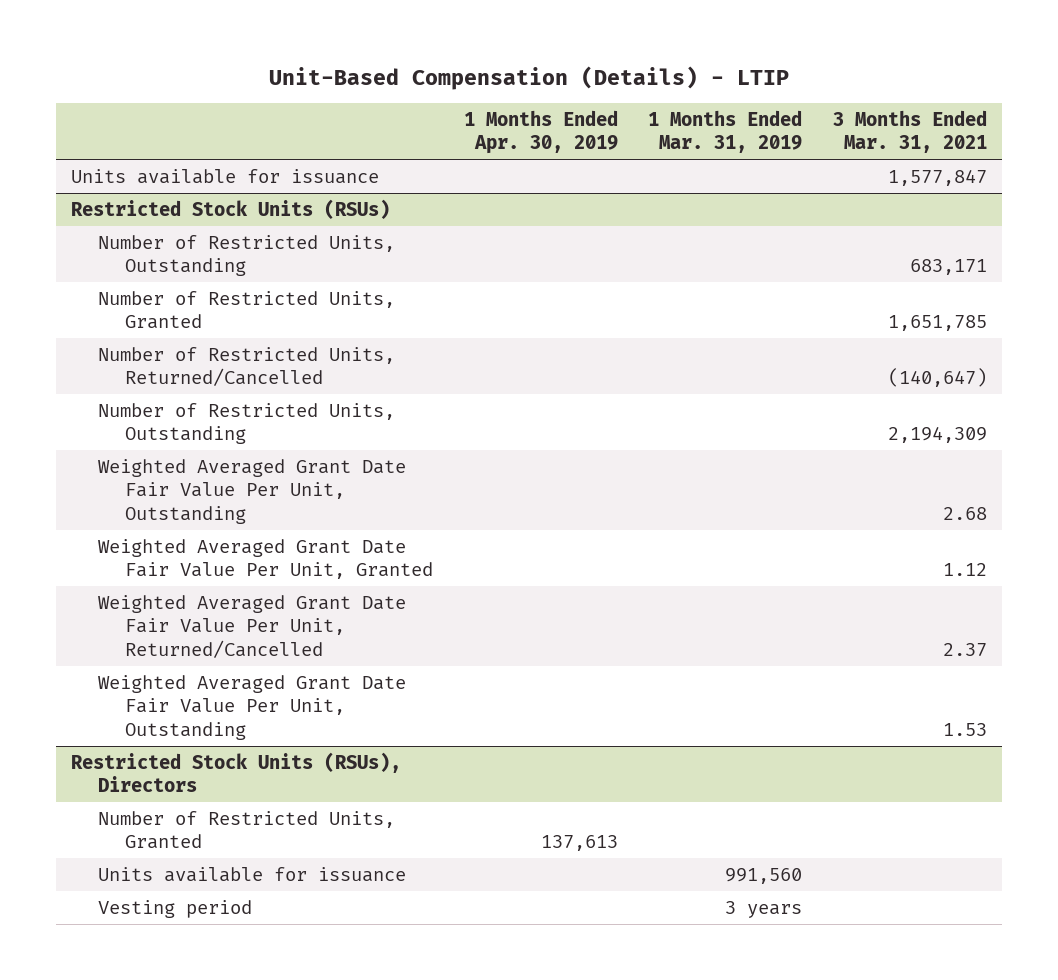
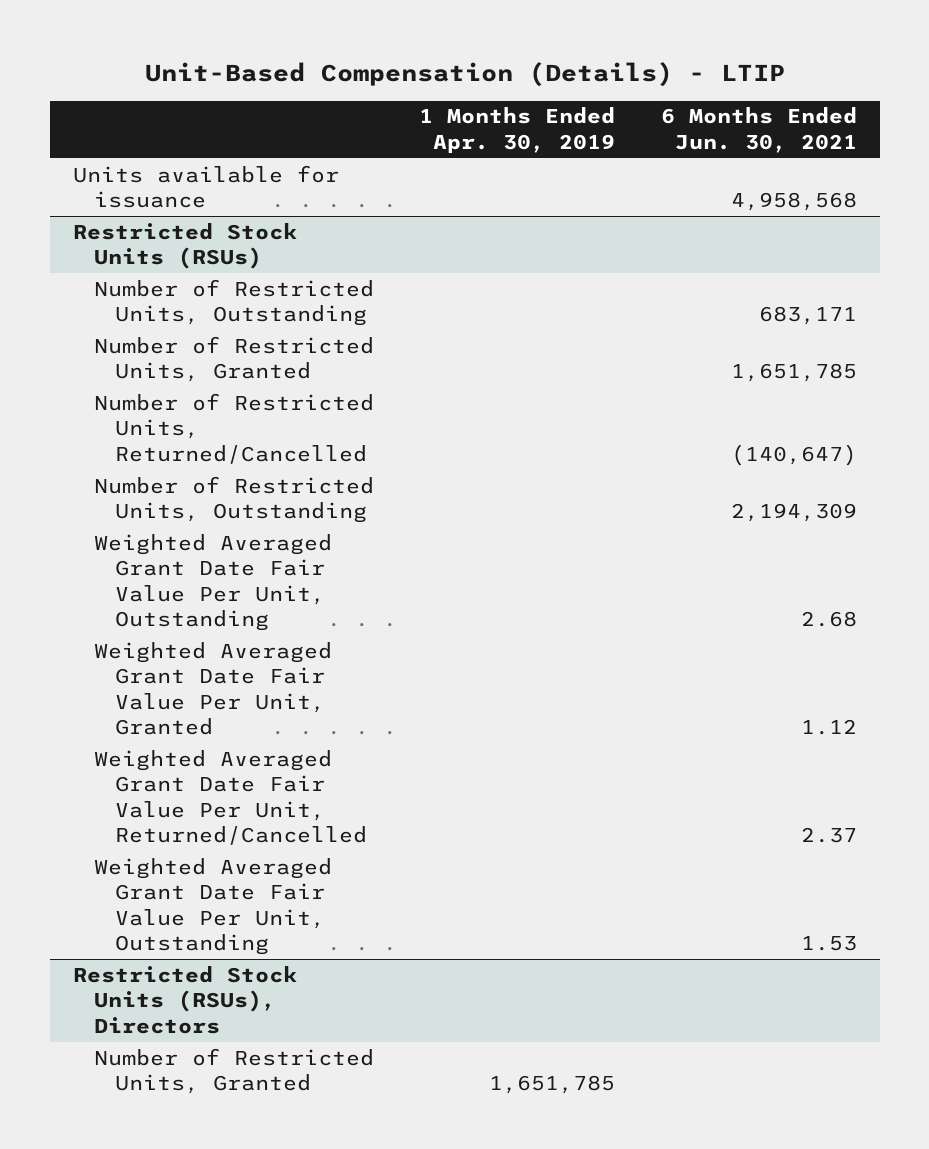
- | 1 Months Ended Apr. 30, 2019 | 1 Months Ended Mar. 31, 2019 | 3 Months Ended Mar. 31, 2021
+ | 1 Months Ended Apr. 30, 2019 | 6 Months Ended Jun. 30, 2021
@ Restricted Stock Units (RSUs), Directors
- Number of Restricted Units, Granted | 137,613 | |
- Units available for issuance | | 991,560 |
- Vesting period | | 3 years |
+ Number of Restricted Units, Granted | 1,651,785 |

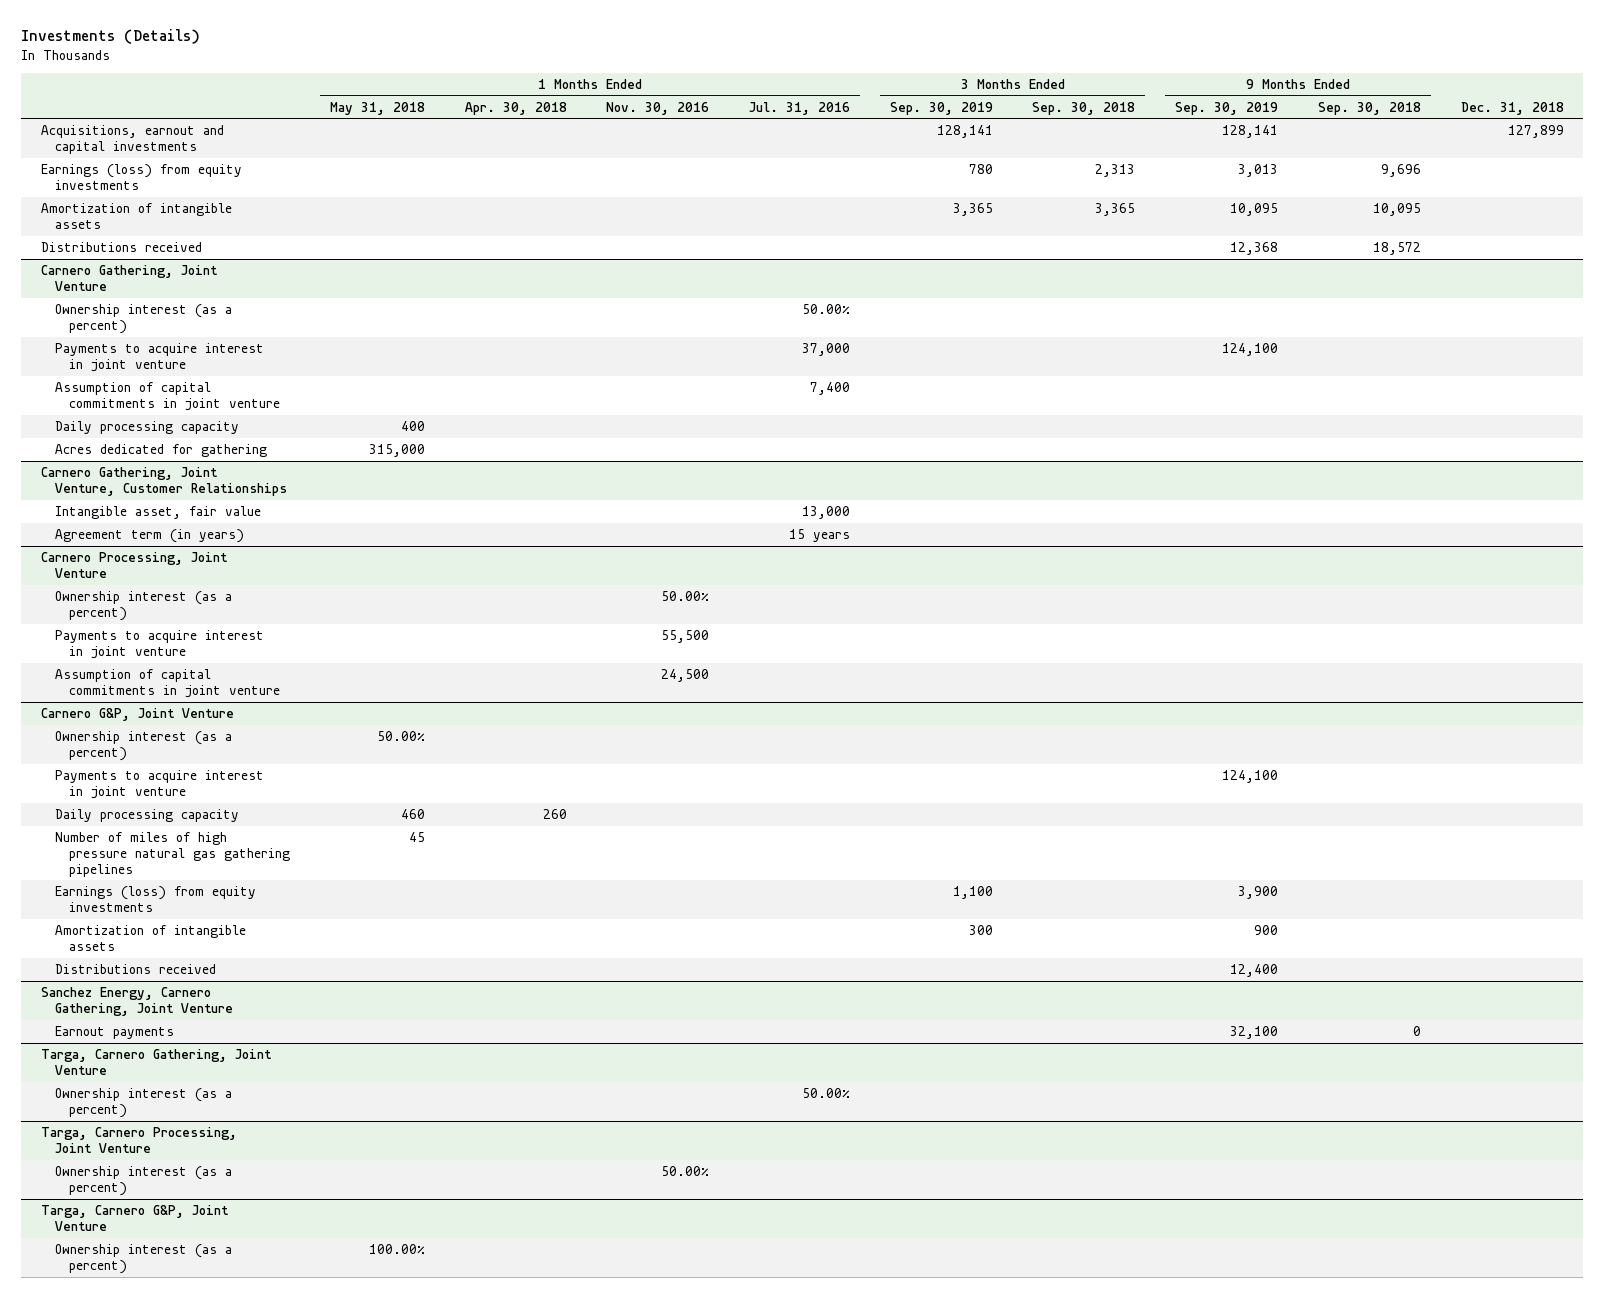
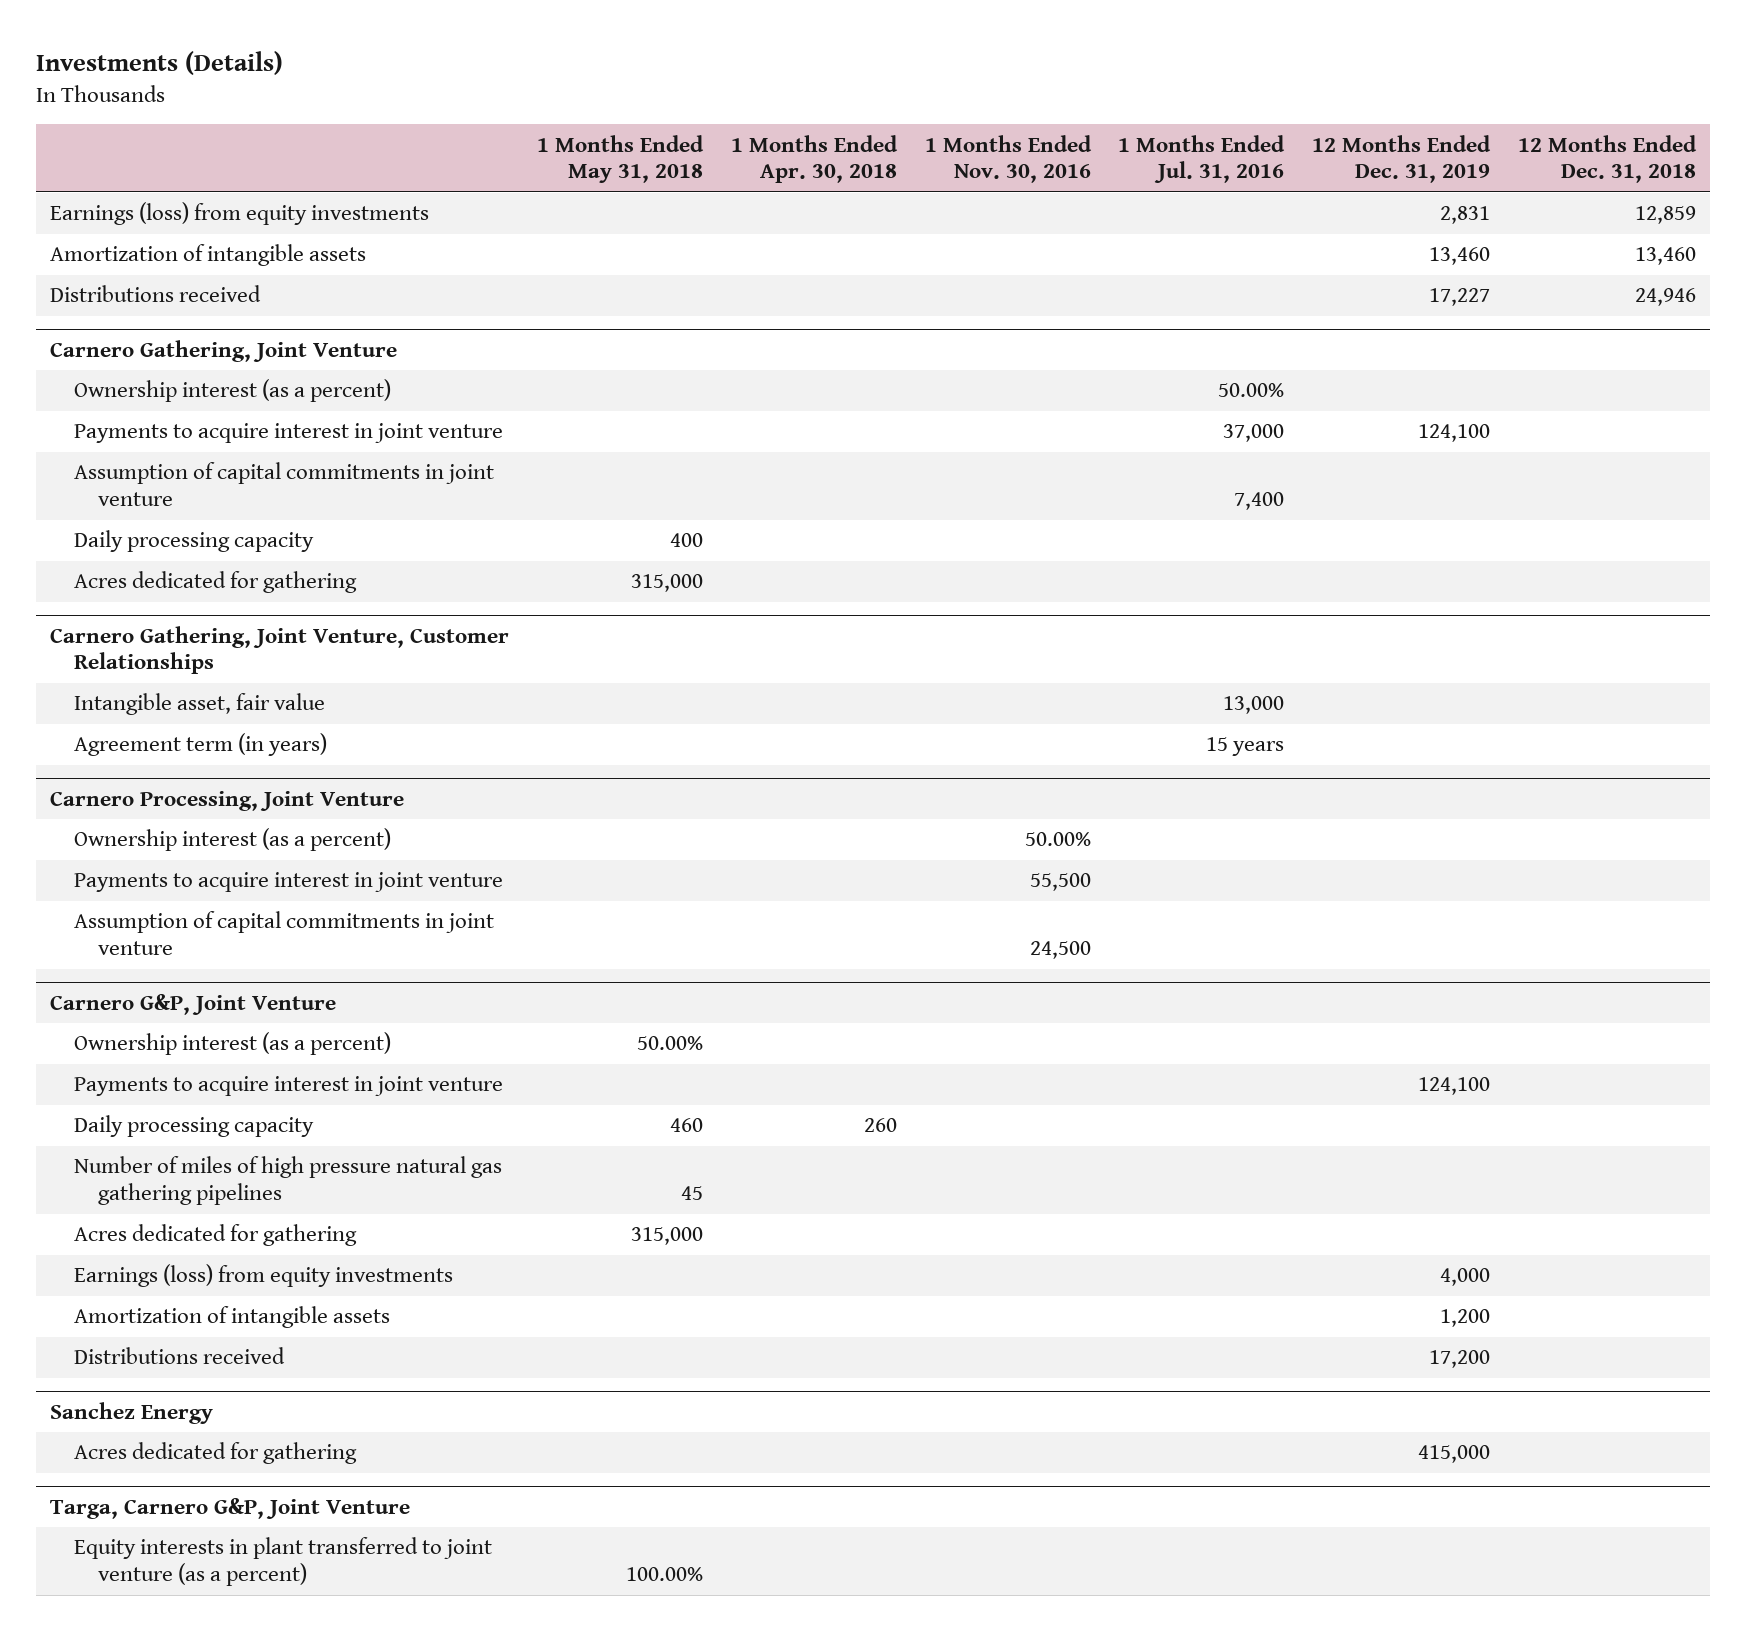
- | 1 Months Ended May 31, 2018 | 1 Months Ended Apr. 30, 2018 | 1 Months Ended Nov. 30, 2016 | 1 Months Ended Jul. 31, 2016 | 3 Months Ended Sep. 30, 2019 | 3 Months Ended Sep. 30, 2018 | 9 Months Ended Sep. 30, 2019 | 9 Months Ended Sep. 30, 2018 | Dec. 31, 2018
+ | 1 Months Ended May 31, 2018 | 1 Months Ended Apr. 30, 2018 | 1 Months Ended Nov. 30, 2016 | 1 Months Ended Jul. 31, 2016 | 12 Months Ended Dec. 31, 2019 | 12 Months Ended Dec. 31, 2018
- Acquisitions, earnout and capital investments | | | | | 128,141 | | 128,141 | | 127,899
@ Carnero G&P, Joint Venture
+ Acres dedicated for gathering | 315,000 | | | | |
- Sanchez Energy, Carnero Gathering, Joint Venture
- Earnout payments | | | | | | | 32,100 | 0 |
- Targa, Carnero Gathering, Joint Venture
- Ownership interest (as a percent) | | | | 50.00% | | | | |
- Targa, Carnero Processing, Joint Venture
- Ownership interest (as a percent) | | | 50.00% | | | | | |
+ Sanchez Energy
+ Acres dedicated for gathering | | | | | 415,000 |
@ Targa, Carnero G&P, Joint Venture
- Ownership interest (as a percent) | 100.00% | | | | | | | |
+ Equity interests in plant transferred to joint venture (as a percent) | 100.00% | | | | |

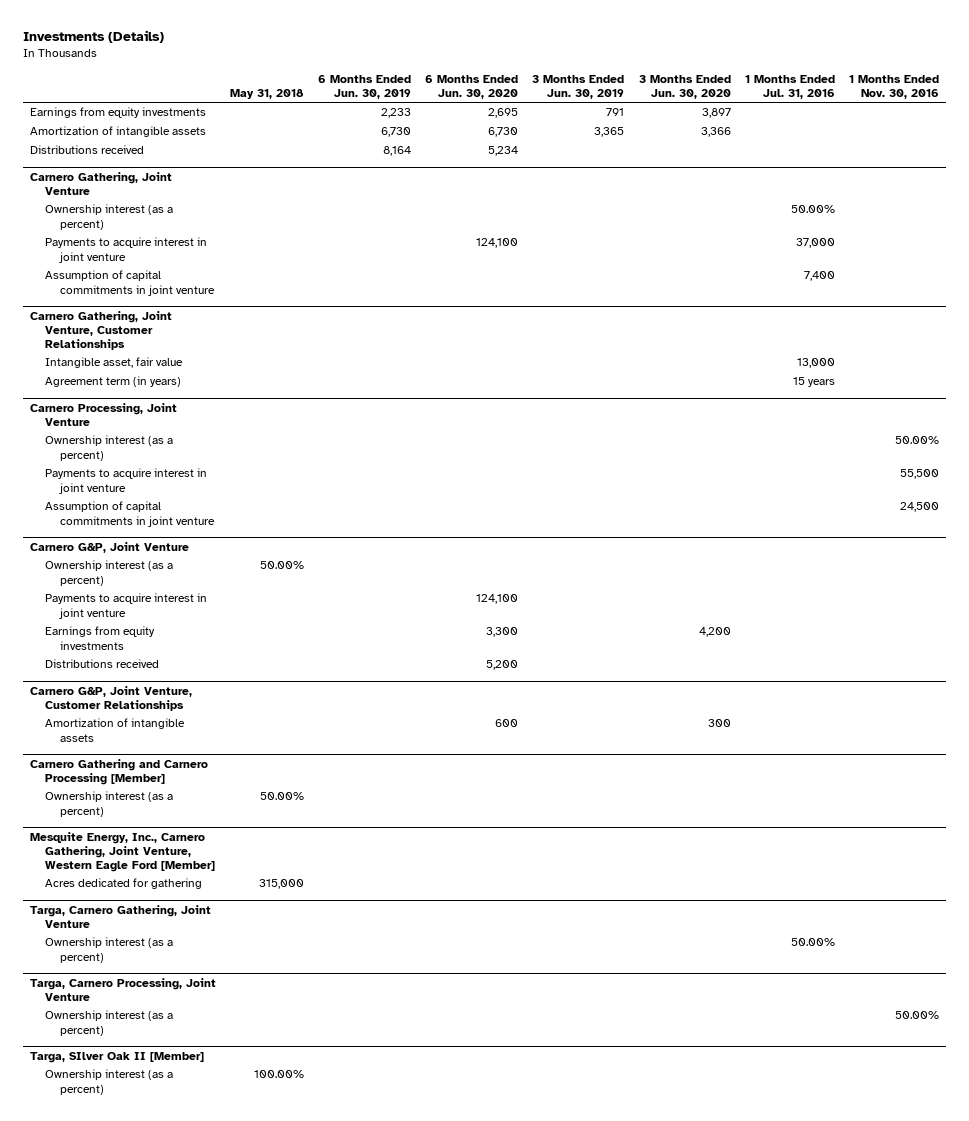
- | 1 Months Ended May 31, 2018 | 1 Months Ended Apr. 30, 2018 | 1 Months Ended Nov. 30, 2016 | 1 Months Ended Jul. 31, 2016 | 12 Months Ended Dec. 31, 2019 | 12 Months Ended Dec. 31, 2018
+ | May 31, 2018 | 6 Months Ended Jun. 30, 2019 | 6 Months Ended Jun. 30, 2020 | 3 Months Ended Jun. 30, 2019 | 3 Months Ended Jun. 30, 2020 | 1 Months Ended Jul. 31, 2016 | 1 Months Ended Nov. 30, 2016
- Earnings (loss) from equity investments | | | | | 2,831 | 12,859
+ Earnings from equity investments | | 2,233 | 2,695 | 791 | 3,897 | |
@ Carnero Gathering, Joint Venture
- Daily processing capacity | 400 | | | | |
- Acres dedicated for gathering | 315,000 | | | | |
@ Carnero G&P, Joint Venture
- Daily processing capacity | 460 | 260 | | | |
- Number of miles of high pressure natural gas gathering pipelines | 45 | | | | |
- Acres dedicated for gathering | 315,000 | | | | |
- Earnings (loss) from equity investments | | | | | 4,000 |
- Amortization of intangible assets | | | | | 1,200 |
+ Earnings from equity investments | | | 3,300 | | 4,200 | |
- Sanchez Energy
- Acres dedicated for gathering | | | | | 415,000 |
- Targa, Carnero G&P, Joint Venture
- Equity interests in plant transferred to joint venture (as a percent) | 100.00% | | | | |
+ Carnero G&P, Joint Venture, Customer Relationships
+ Amortization of intangible assets | | | 600 | | 300 | |
+ Carnero Gathering and Carnero Processing [Member]
+ Ownership interest (as a percent) | 50.00% | | | | | |
+ Mesquite Energy, Inc., Carnero Gathering, Joint Venture, Western Eagle Ford [Member]
+ Acres dedicated for gathering | 315,000 | | | | | |
+ Targa, Carnero Gathering, Joint Venture
+ Ownership interest (as a percent) | | | | | | 50.00% |
+ Targa, Carnero Processing, Joint Venture
+ Ownership interest (as a percent) | | | | | | | 50.00%
+ Targa, SIlver Oak II [Member]
+ Ownership interest (as a percent) | 100.00% | | | | | |

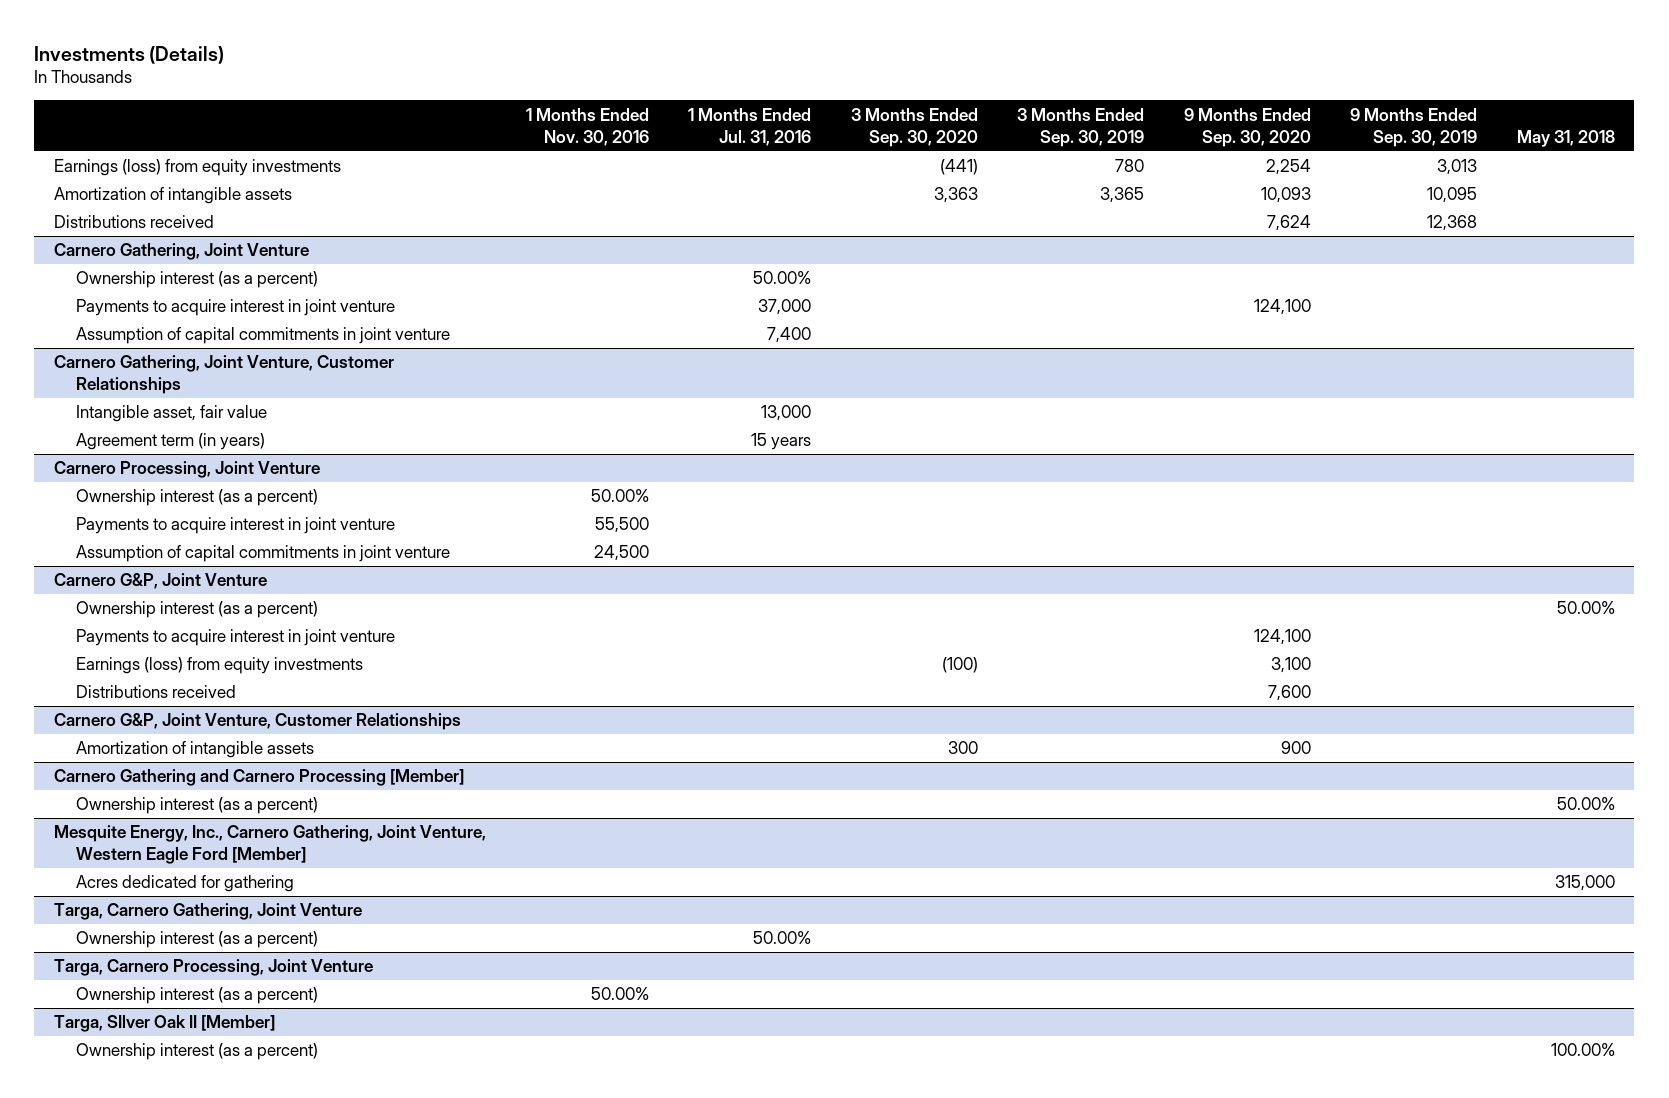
- | May 31, 2018 | 6 Months Ended Jun. 30, 2019 | 6 Months Ended Jun. 30, 2020 | 3 Months Ended Jun. 30, 2019 | 3 Months Ended Jun. 30, 2020 | 1 Months Ended Jul. 31, 2016 | 1 Months Ended Nov. 30, 2016
+ | 1 Months Ended Nov. 30, 2016 | 1 Months Ended Jul. 31, 2016 | 3 Months Ended Sep. 30, 2020 | 3 Months Ended Sep. 30, 2019 | 9 Months Ended Sep. 30, 2020 | 9 Months Ended Sep. 30, 2019 | May 31, 2018
- Earnings from equity investments | | 2,233 | 2,695 | 791 | 3,897 | |
+ Earnings (loss) from equity investments | | | (441) | 780 | 2,254 | 3,013 |
@ Carnero G&P, Joint Venture
- Earnings from equity investments | | | 3,300 | | 4,200 | |
+ Earnings (loss) from equity investments | | | (100) | | 3,100 | |

